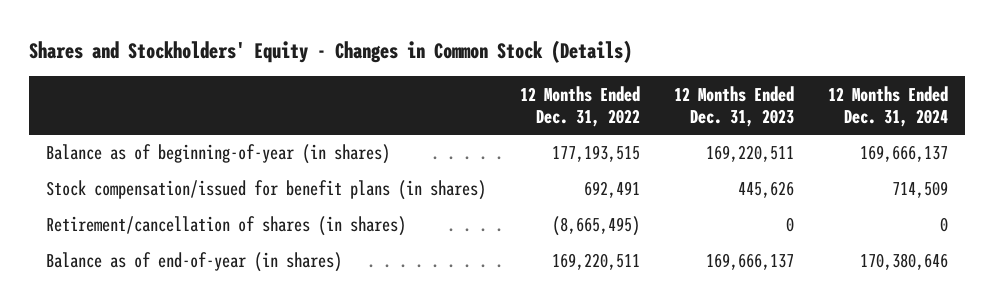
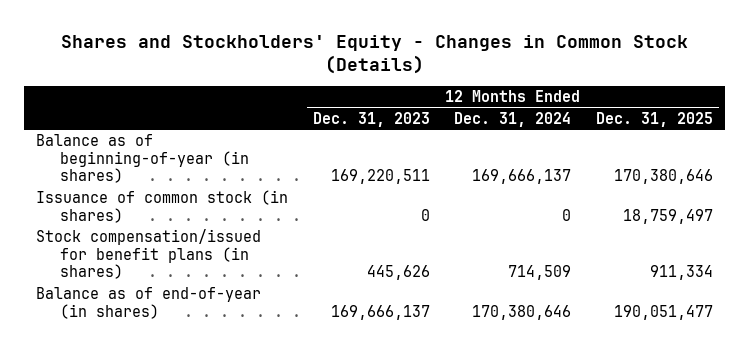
- | 12 Months Ended Dec. 31, 2022 | 12 Months Ended Dec. 31, 2023 | 12 Months Ended Dec. 31, 2024
+ | 12 Months Ended Dec. 31, 2023 | 12 Months Ended Dec. 31, 2024 | 12 Months Ended Dec. 31, 2025
+ Issuance of common stock (in shares) | 0 | 0 | 18,759,497
- Retirement/cancellation of shares (in shares) | (8,665,495) | 0 | 0

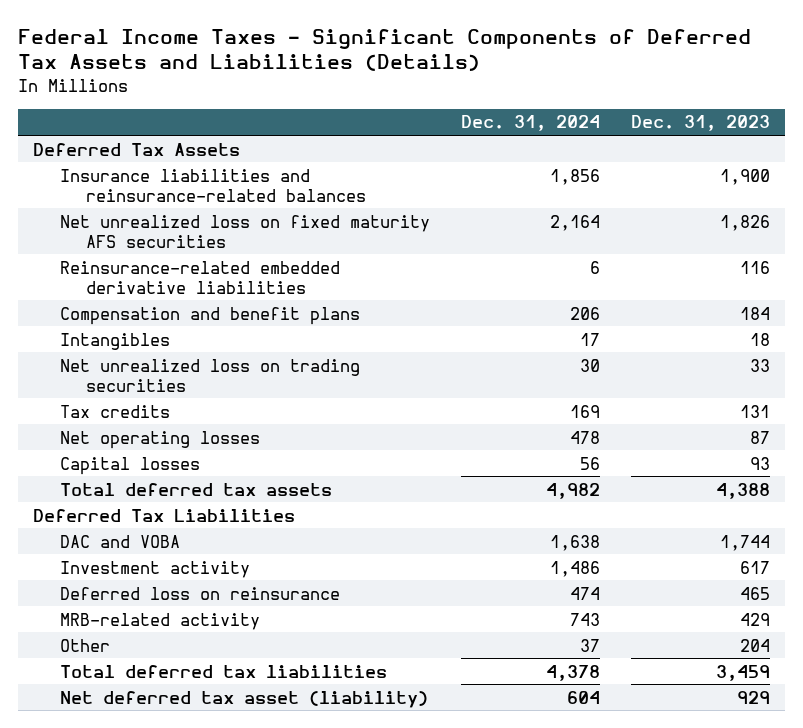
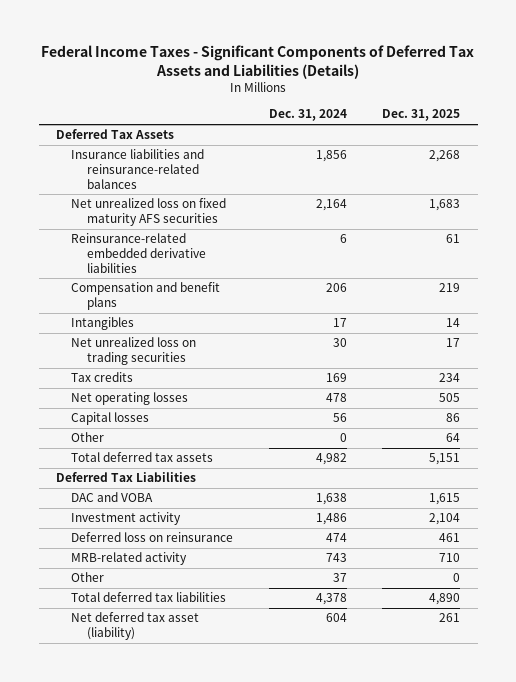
- | Dec. 31, 2024 | Dec. 31, 2023
+ | Dec. 31, 2024 | Dec. 31, 2025
+ Other | 0 | 64

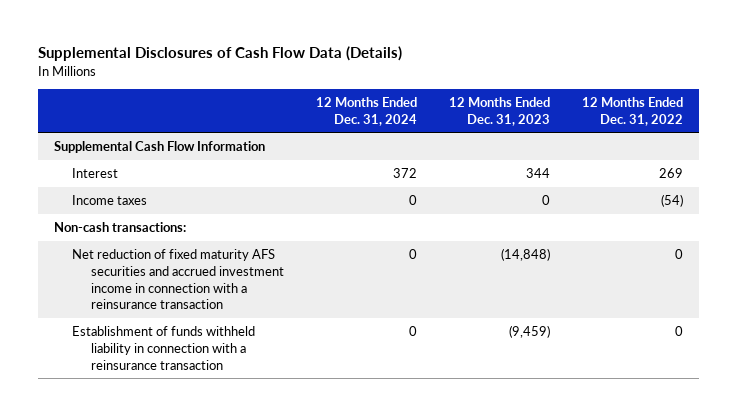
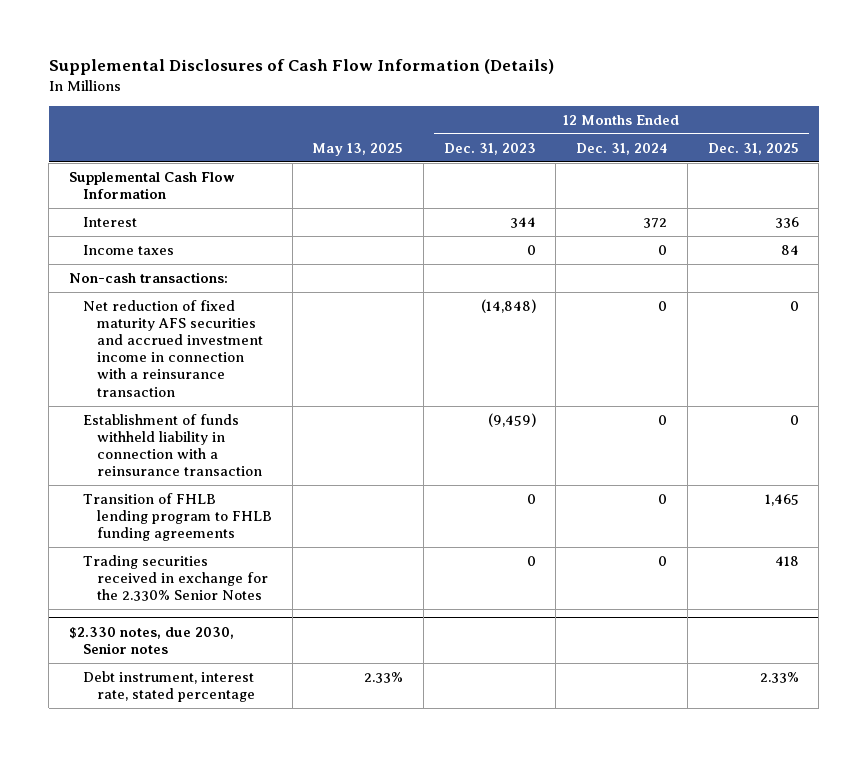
- Supplemental Disclosures of Cash Flow Data (Details)
+ Supplemental Disclosures of Cash Flow Information (Details)
- | 12 Months Ended Dec. 31, 2024 | 12 Months Ended Dec. 31, 2023 | 12 Months Ended Dec. 31, 2022
+ | May 13, 2025 | 12 Months Ended Dec. 31, 2023 | 12 Months Ended Dec. 31, 2024 | 12 Months Ended Dec. 31, 2025
+ Transition of FHLB lending program to FHLB funding agreements | | 0 | 0 | 1,465
+ Trading securities received in exchange for the 2.330% Senior Notes | | 0 | 0 | 418
+ $2.330 notes, due 2030, Senior notes
+ Debt instrument, interest rate, stated percentage | 2.33% | | | 2.33%

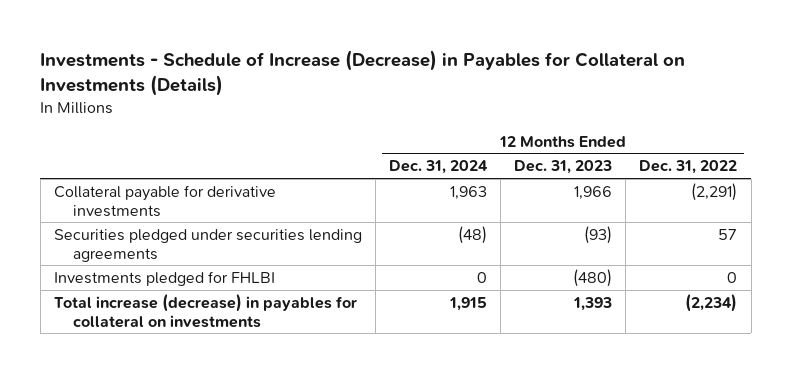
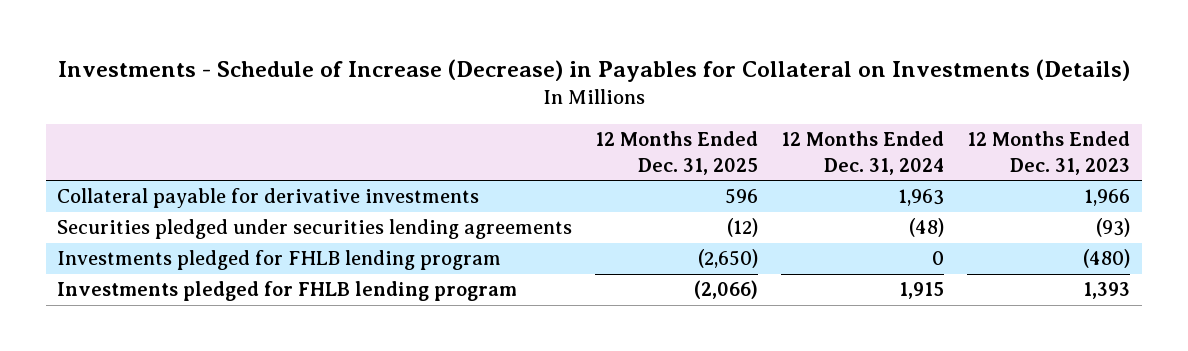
- | 12 Months Ended Dec. 31, 2024 | 12 Months Ended Dec. 31, 2023 | 12 Months Ended Dec. 31, 2022
+ | 12 Months Ended Dec. 31, 2025 | 12 Months Ended Dec. 31, 2024 | 12 Months Ended Dec. 31, 2023
- Investments pledged for FHLBI | 0 | (480) | 0
- Total increase (decrease) in payables for collateral on investments | 1,915 | 1,393 | (2,234)
+ Investments pledged for FHLB lending program | (2,650) | 0 | (480)
+ Investments pledged for FHLB lending program | (2,066) | 1,915 | 1,393

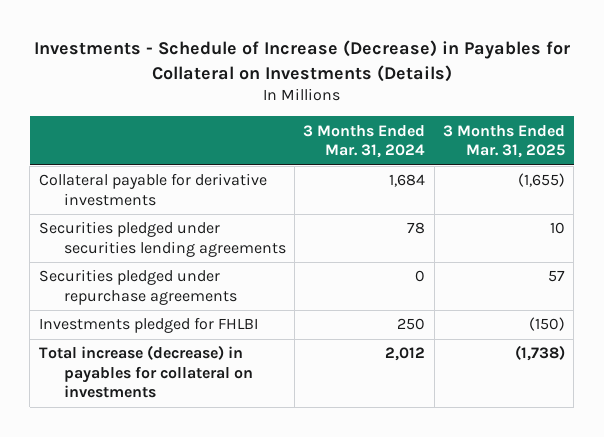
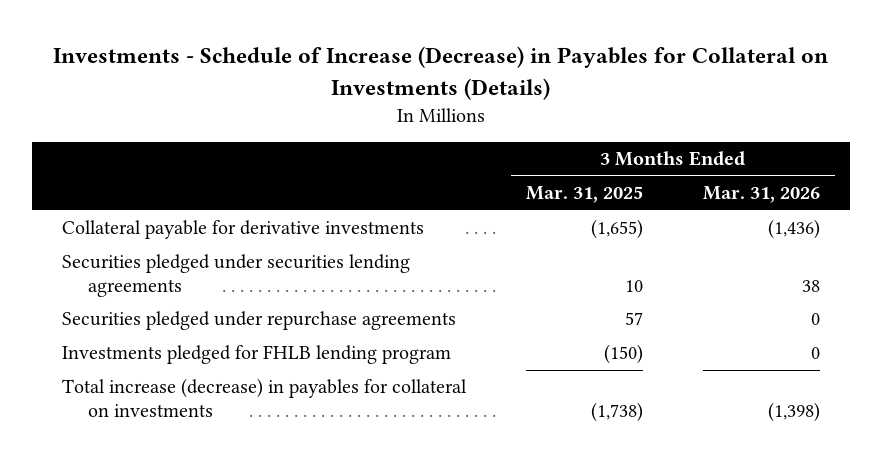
- | 3 Months Ended Mar. 31, 2024 | 3 Months Ended Mar. 31, 2025
+ | 3 Months Ended Mar. 31, 2025 | 3 Months Ended Mar. 31, 2026
- Investments pledged for FHLBI | 250 | (150)
+ Investments pledged for FHLB lending program | (150) | 0

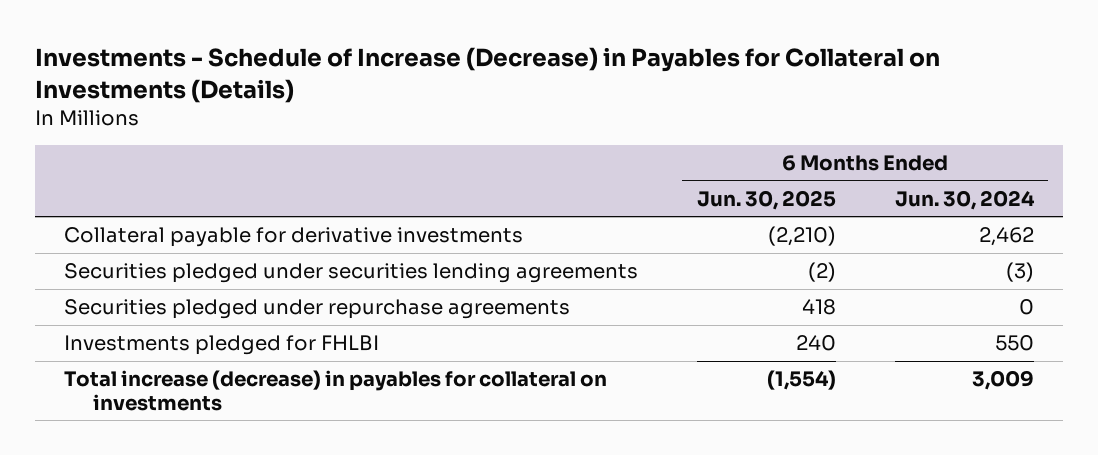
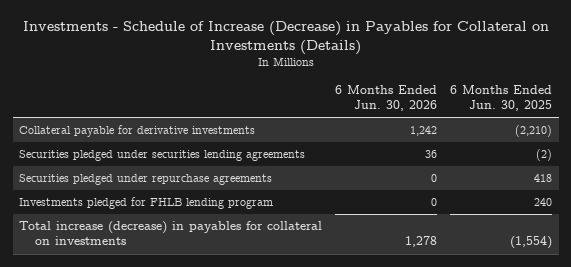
- | 6 Months Ended Jun. 30, 2025 | 6 Months Ended Jun. 30, 2024
+ | 6 Months Ended Jun. 30, 2026 | 6 Months Ended Jun. 30, 2025
- Investments pledged for FHLBI | 240 | 550
+ Investments pledged for FHLB lending program | 0 | 240

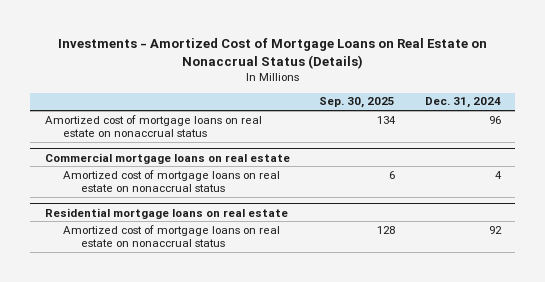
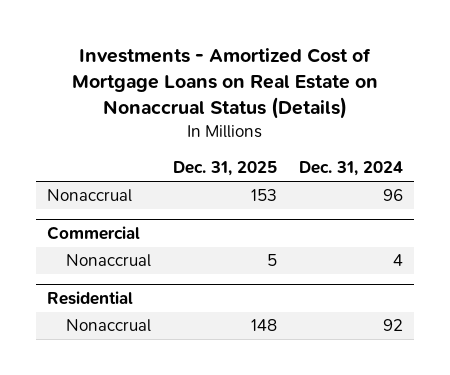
- | Sep. 30, 2025 | Dec. 31, 2024
+ | Dec. 31, 2025 | Dec. 31, 2024
- Amortized cost of mortgage loans on real estate on nonaccrual status | 134 | 96
- Commercial mortgage loans on real estate
- Amortized cost of mortgage loans on real estate on nonaccrual status | 6 | 4
- Residential mortgage loans on real estate
- Amortized cost of mortgage loans on real estate on nonaccrual status | 128 | 92
+ Nonaccrual | 153 | 96
+ Commercial
+ Nonaccrual | 5 | 4
+ Residential
+ Nonaccrual | 148 | 92

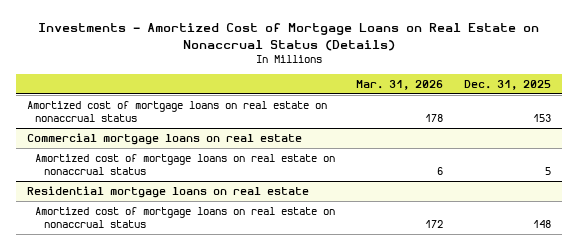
- | Dec. 31, 2025 | Dec. 31, 2024
+ | Mar. 31, 2026 | Dec. 31, 2025
- Nonaccrual | 153 | 96
- Commercial
- Nonaccrual | 5 | 4
- Residential
- Nonaccrual | 148 | 92
+ Amortized cost of mortgage loans on real estate on nonaccrual status | 178 | 153
+ Commercial mortgage loans on real estate
+ Amortized cost of mortgage loans on real estate on nonaccrual status | 6 | 5
+ Residential mortgage loans on real estate
+ Amortized cost of mortgage loans on real estate on nonaccrual status | 172 | 148

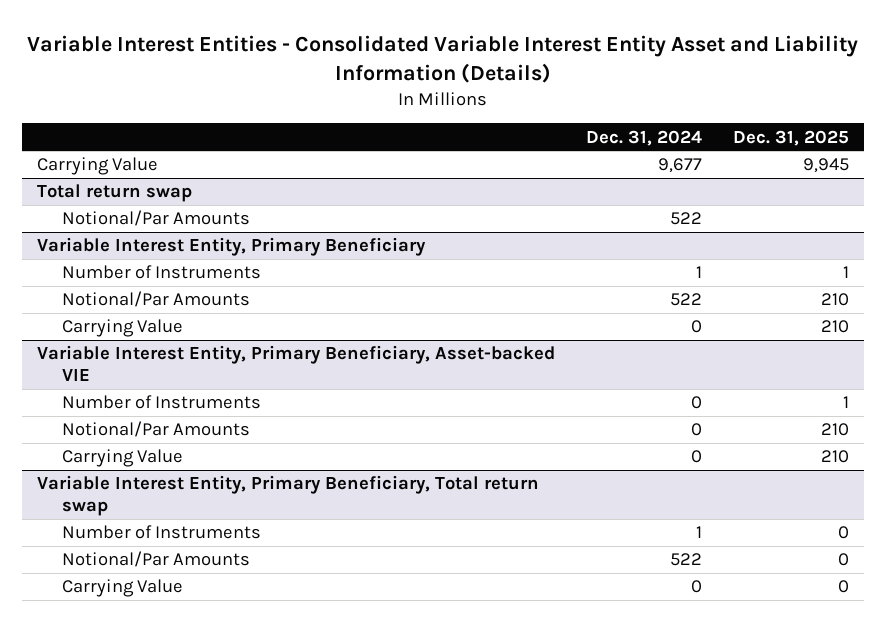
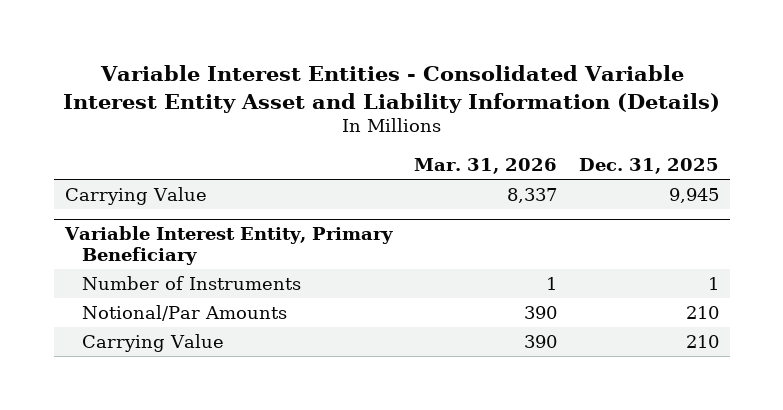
- | Dec. 31, 2024 | Dec. 31, 2025
+ | Mar. 31, 2026 | Dec. 31, 2025
- Total return swap
- Notional/Par Amounts | 522 |
- Variable Interest Entity, Primary Beneficiary, Asset-backed VIE
- Number of Instruments | 0 | 1
- Notional/Par Amounts | 0 | 210
- Carrying Value | 0 | 210
- Variable Interest Entity, Primary Beneficiary, Total return swap
- Number of Instruments | 1 | 0
- Notional/Par Amounts | 522 | 0
- Carrying Value | 0 | 0

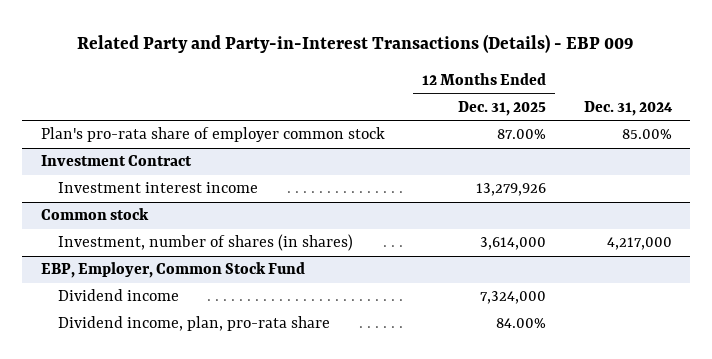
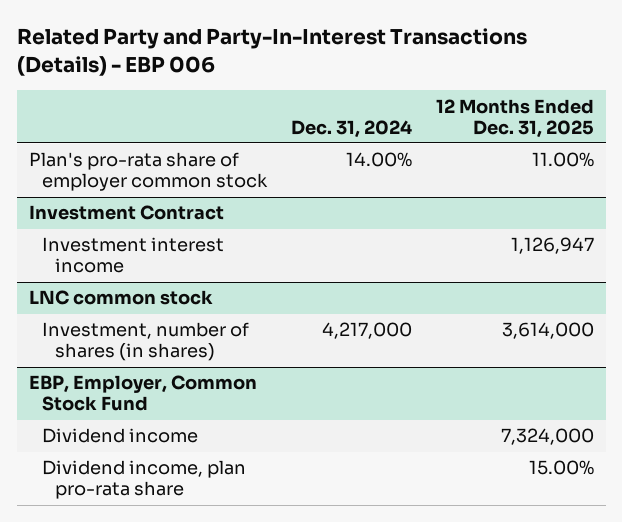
- Related Party and Party-in-Interest Transactions (Details) - EBP 009
+ Related Party and Party-In-Interest Transactions (Details) - EBP 006
- | 12 Months Ended Dec. 31, 2025 | Dec. 31, 2024
+ | Dec. 31, 2024 | 12 Months Ended Dec. 31, 2025
- Plan's pro-rata share of employer common stock | 87.00% | 85.00%
+ Plan's pro-rata share of employer common stock | 14.00% | 11.00%
@ Investment Contract
- Investment interest income | 13,279,926 |
- Common stock
@ Investment Contract
+ Investment interest income | | 1,126,947
+ LNC common stock
@ EBP, Employer, Common Stock Fund
- Dividend income, plan, pro-rata share | 84.00% |
+ Dividend income, plan pro-rata share | | 15.00%

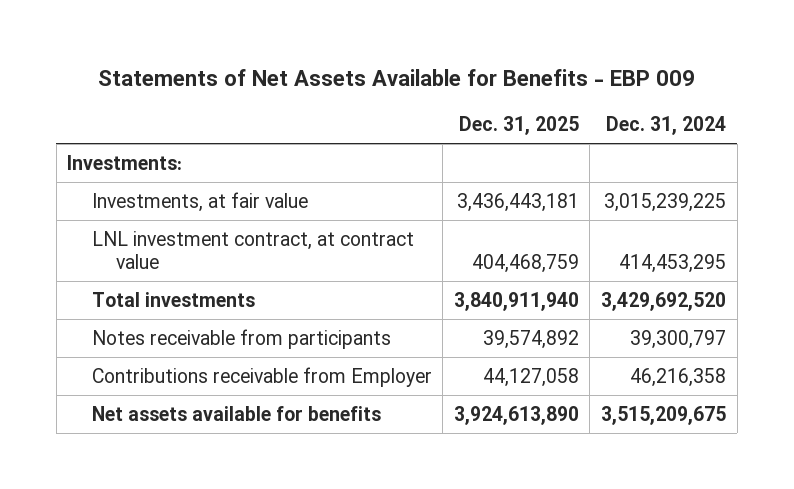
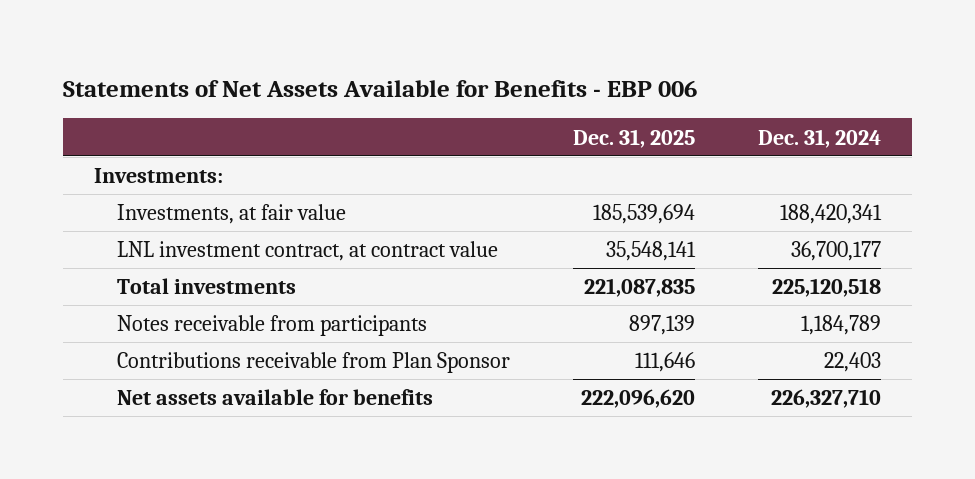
- Statements of Net Assets Available for Benefits - EBP 009
+ Statements of Net Assets Available for Benefits - EBP 006
- Investments, at fair value | 3,436,443,181 | 3,015,239,225
- LNL investment contract, at contract value | 404,468,759 | 414,453,295
- Total investments | 3,840,911,940 | 3,429,692,520
- Notes receivable from participants | 39,574,892 | 39,300,797
- Contributions receivable from Employer | 44,127,058 | 46,216,358
- Net assets available for benefits | 3,924,613,890 | 3,515,209,675
+ Investments, at fair value | 185,539,694 | 188,420,341
+ LNL investment contract, at contract value | 35,548,141 | 36,700,177
+ Total investments | 221,087,835 | 225,120,518
+ Notes receivable from participants | 897,139 | 1,184,789
+ Contributions receivable from Plan Sponsor | 111,646 | 22,403
+ Net assets available for benefits | 222,096,620 | 226,327,710

